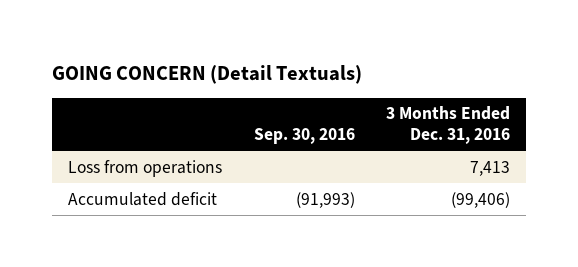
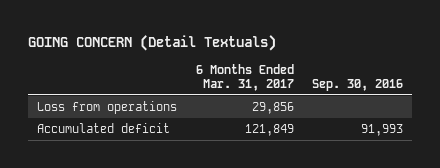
- | Sep. 30, 2016 | 3 Months Ended Dec. 31, 2016
+ | 6 Months Ended Mar. 31, 2017 | Sep. 30, 2016
- Accumulated deficit | (91,993) | (99,406)
+ Accumulated deficit | 121,849 | 91,993

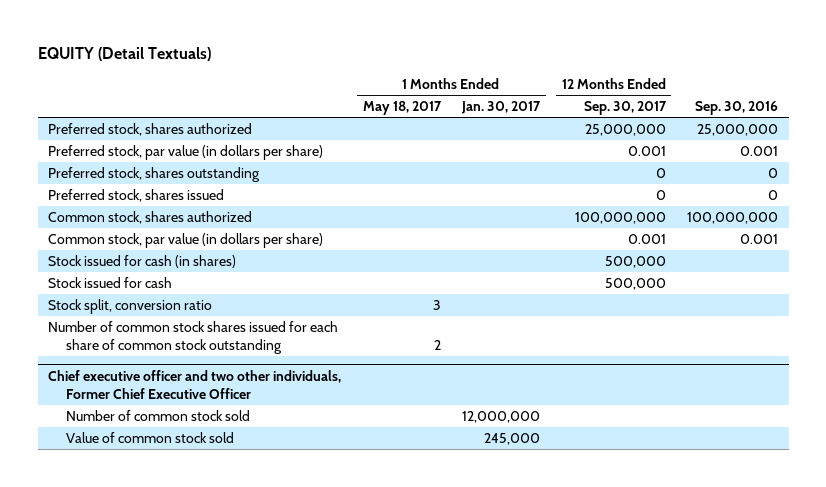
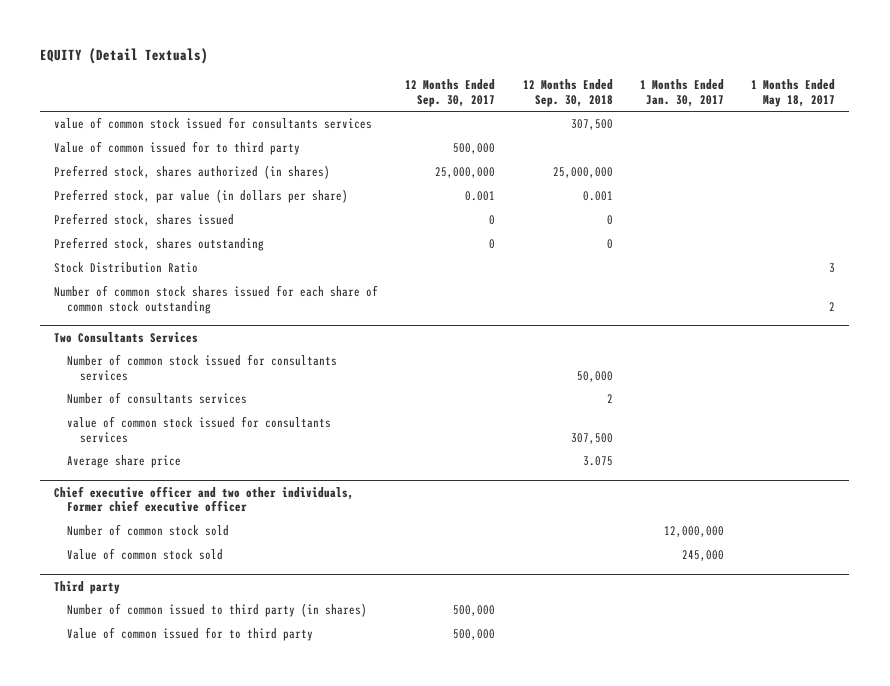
- | 1 Months Ended May 18, 2017 | 1 Months Ended Jan. 30, 2017 | 12 Months Ended Sep. 30, 2017 | Sep. 30, 2016
+ | 12 Months Ended Sep. 30, 2017 | 12 Months Ended Sep. 30, 2018 | 1 Months Ended Jan. 30, 2017 | 1 Months Ended May 18, 2017
- Preferred stock, shares authorized | | | 25,000,000 | 25,000,000
+ value of common stock issued for consultants services | | 307,500 | |
+ Value of common issued for to third party | 500,000 | | |
+ Preferred stock, shares authorized (in shares) | 25,000,000 | 25,000,000 | |
- Common stock, shares authorized | | | 100,000,000 | 100,000,000
- Common stock, par value (in dollars per share) | | | 0.001 | 0.001
- Stock issued for cash (in shares) | | | 500,000 |
- Stock issued for cash | | | 500,000 |
- Stock split, conversion ratio | 3 | | |
moved down: Preferred stock, shares outstanding | 0 | 0 | |
+ Stock Distribution Ratio | | | | 3
- Chief executive officer and two other individuals, Former Chief Executive Officer
+ Two Consultants Services
+ Number of common stock issued for consultants services | | 50,000 | |
+ Number of consultants services | | 2 | |
+ value of common stock issued for consultants services | | 307,500 | |
+ Average share price | | 3.075 | |
+ Chief executive officer and two other individuals, Former chief executive officer
+ Third party
+ Number of common issued to third party (in shares) | 500,000 | | |
+ Value of common issued for to third party | 500,000 | | |

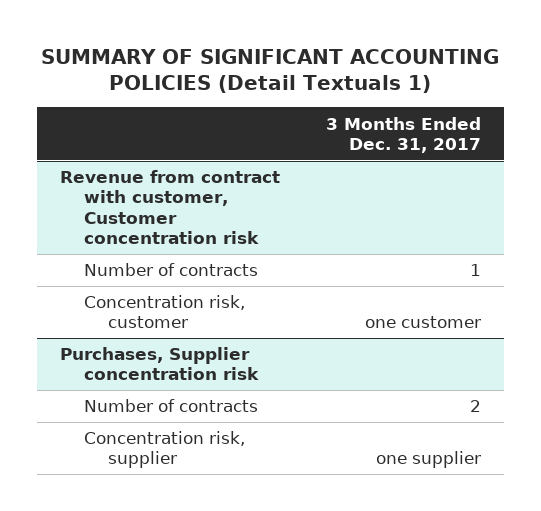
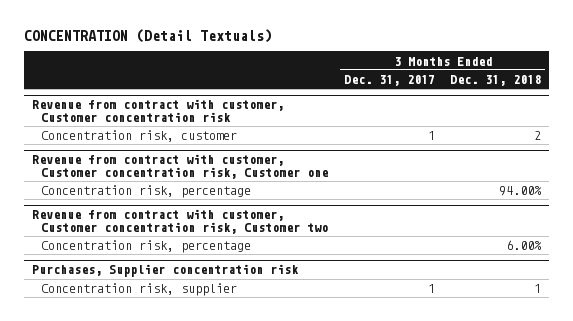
- SUMMARY OF SIGNIFICANT ACCOUNTING POLICIES (Detail Textuals 1)
+ CONCENTRATION (Detail Textuals)
- | 3 Months Ended Dec. 31, 2017
+ | 3 Months Ended Dec. 31, 2017 | 3 Months Ended Dec. 31, 2018
@ Revenue from contract with customer, Customer concentration risk
- Number of contracts | 1
- Concentration risk, customer | one customer
+ Concentration risk, customer | 1 | 2
+ Revenue from contract with customer, Customer concentration risk, Customer one
+ Concentration risk, percentage | | 94.00%
+ Revenue from contract with customer, Customer concentration risk, Customer two
+ Concentration risk, percentage | | 6.00%
@ Purchases, Supplier concentration risk
- Number of contracts | 2
- Concentration risk, supplier | one supplier
+ Concentration risk, supplier | 1 | 1

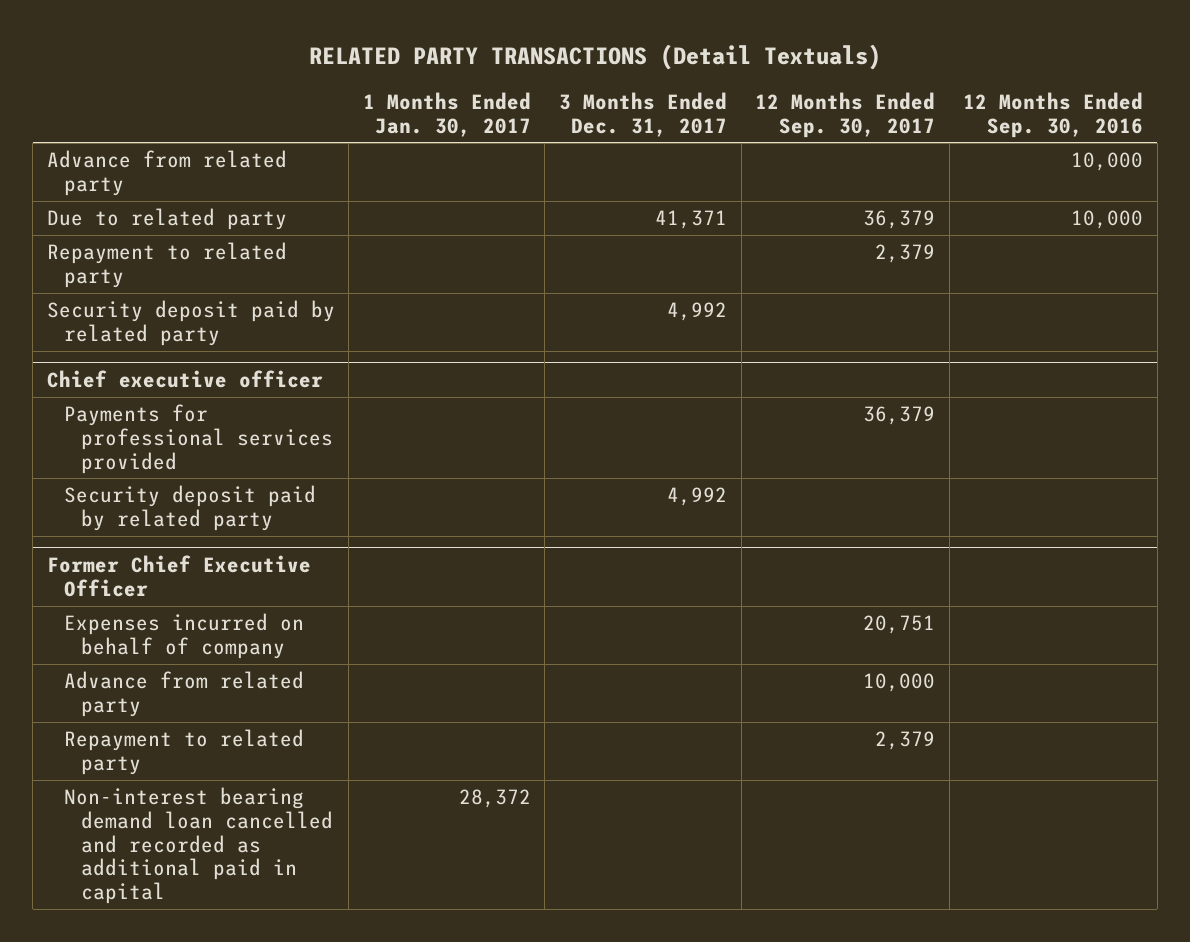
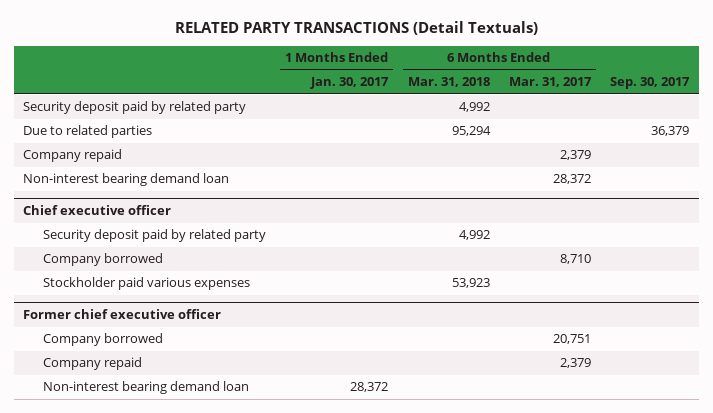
- | 1 Months Ended Jan. 30, 2017 | 3 Months Ended Dec. 31, 2017 | 12 Months Ended Sep. 30, 2017 | 12 Months Ended Sep. 30, 2016
+ | 1 Months Ended Jan. 30, 2017 | 6 Months Ended Mar. 31, 2018 | 6 Months Ended Mar. 31, 2017 | Sep. 30, 2017
- Advance from related party | | | | 10,000
- Due to related party | | 41,371 | 36,379 | 10,000
- Repayment to related party | | | 2,379 |
+ Due to related parties | | 95,294 | | 36,379
+ Company repaid | | | 2,379 |
+ Non-interest bearing demand loan | | | 28,372 |
@ Chief executive officer
- Payments for professional services provided | | | 36,379 |
- Former Chief Executive Officer
- Expenses incurred on behalf of company | | | 20,751 |
- Advance from related party | | | 10,000 |
- Repayment to related party | | | 2,379 |
- Non-interest bearing demand loan cancelled and recorded as additional paid in capital | 28,372 | | |
@ Chief executive officer
+ Company borrowed | | | 8,710 |
+ Stockholder paid various expenses | | 53,923 | |
+ Former chief executive officer
+ Company borrowed | | | 20,751 |
+ Company repaid | | | 2,379 |
+ Non-interest bearing demand loan | 28,372 | | |

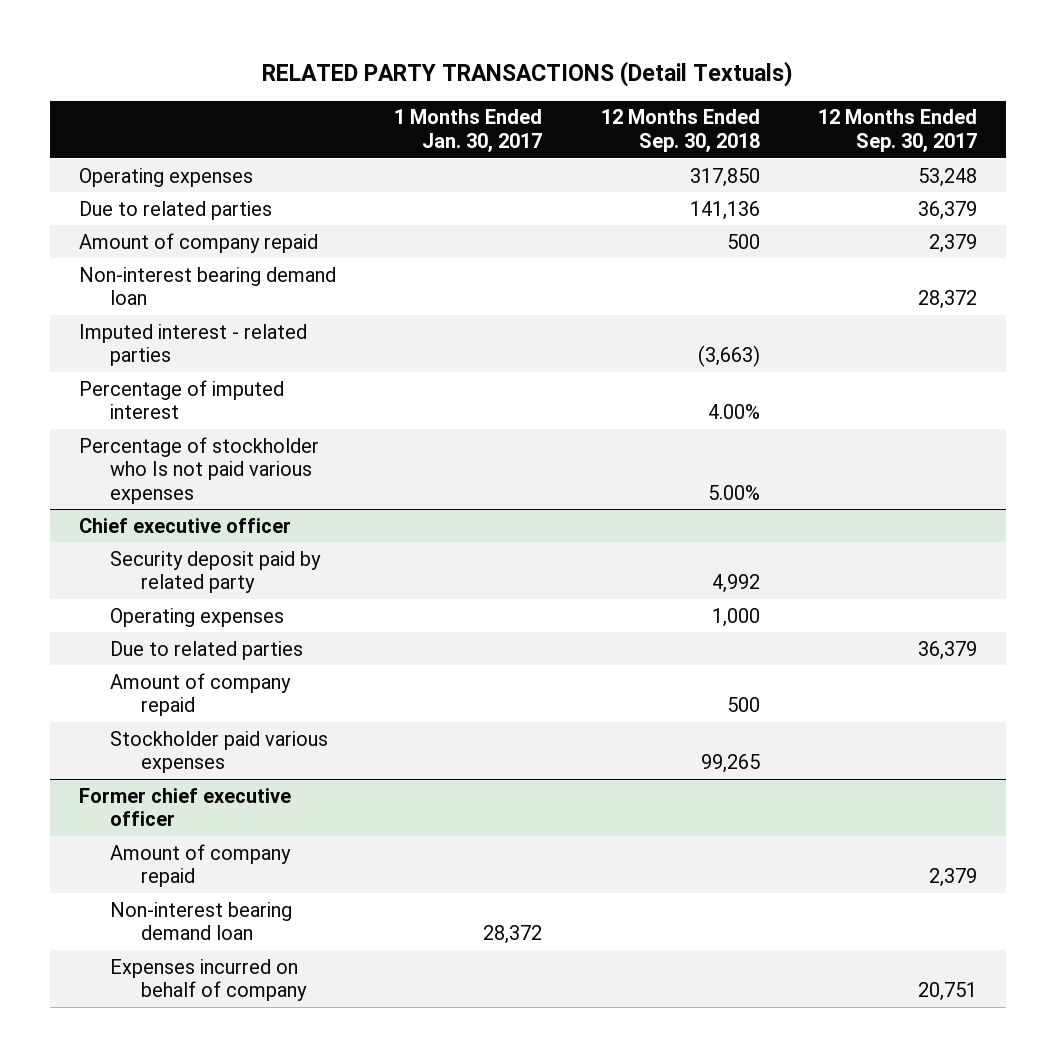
- | 1 Months Ended Jan. 30, 2017 | 6 Months Ended Mar. 31, 2018 | 6 Months Ended Mar. 31, 2017 | Sep. 30, 2017
+ | 1 Months Ended Jan. 30, 2017 | 12 Months Ended Sep. 30, 2018 | 12 Months Ended Sep. 30, 2017
- Security deposit paid by related party | | 4,992 | |
+ Operating expenses | | 317,850 | 53,248
- Company repaid | | | 2,379 |
+ Amount of company repaid | | 500 | 2,379
+ Imputed interest - related parties | | (3,663) |
+ Percentage of imputed interest | | 4.00% |
+ Percentage of stockholder who Is not paid various expenses | | 5.00% |
@ Chief executive officer
- Company borrowed | | | 8,710 |
+ Operating expenses | | 1,000 |
+ Due to related parties | | | 36,379
+ Amount of company repaid | | 500 |
@ Former chief executive officer
- Company borrowed | | | 20,751 |
- Company repaid | | | 2,379 |
+ Amount of company repaid | | | 2,379
+ Expenses incurred on behalf of company | | | 20,751

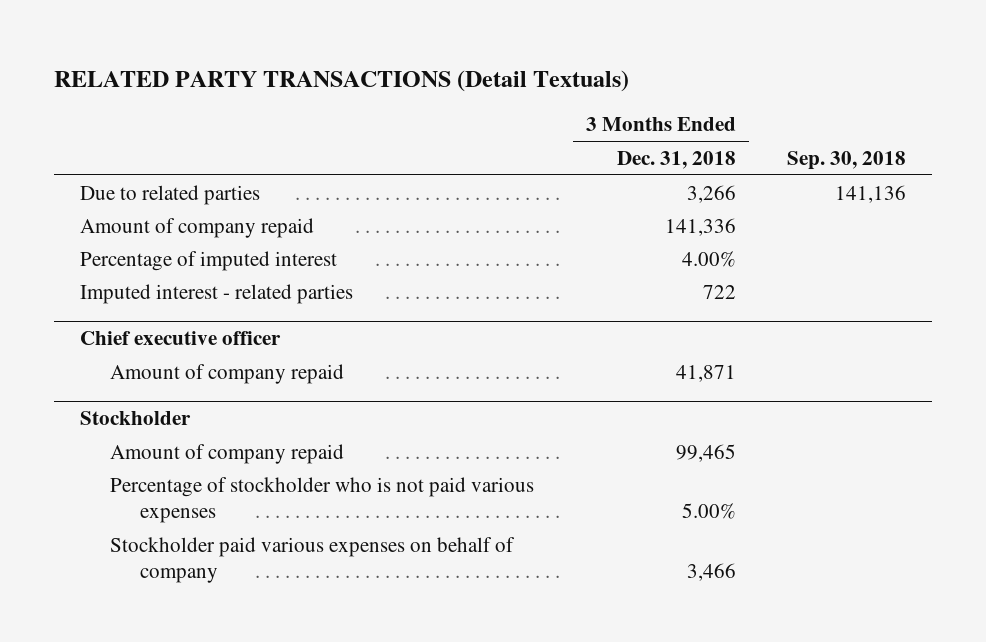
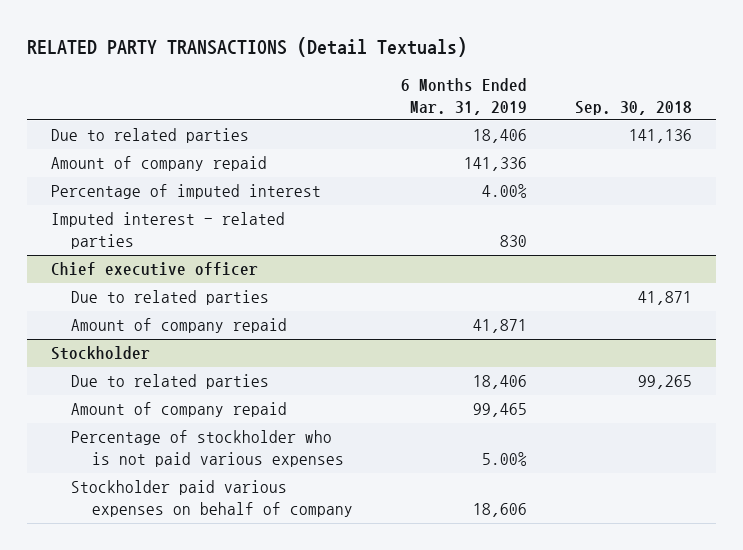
- | 3 Months Ended Dec. 31, 2018 | Sep. 30, 2018
+ | 6 Months Ended Mar. 31, 2019 | Sep. 30, 2018
@ Chief executive officer
+ Due to related parties | | 41,871
@ Stockholder
+ Due to related parties | 18,406 | 99,265

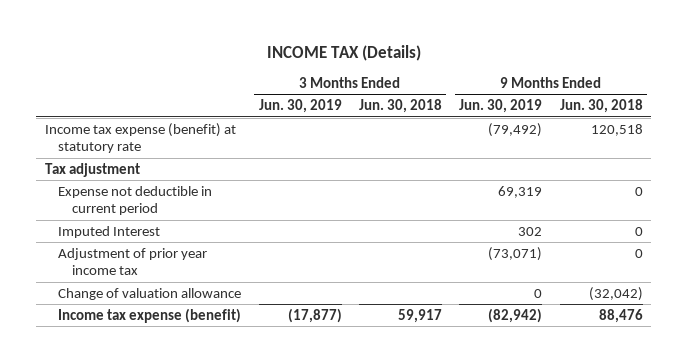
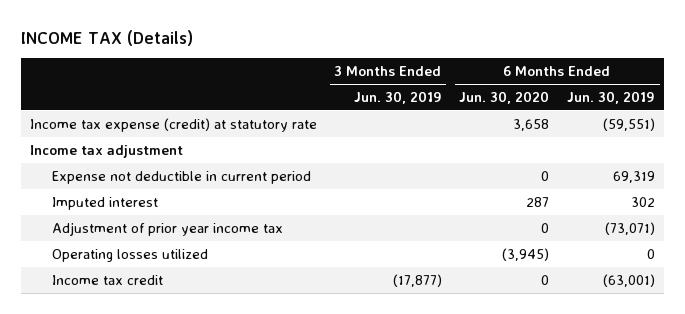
- | 3 Months Ended Jun. 30, 2019 | 3 Months Ended Jun. 30, 2018 | 9 Months Ended Jun. 30, 2019 | 9 Months Ended Jun. 30, 2018
+ | 3 Months Ended Jun. 30, 2019 | 6 Months Ended Jun. 30, 2020 | 6 Months Ended Jun. 30, 2019
- Income tax expense (benefit) at statutory rate | | | (79,492) | 120,518
- Tax adjustment
+ Income tax expense (credit) at statutory rate | | 3,658 | (59,551)
+ Income tax adjustment
- Imputed Interest | | | 302 | 0
+ Imputed interest | | 287 | 302
- Change of valuation allowance | | | 0 | (32,042)
- Income tax expense (benefit) | (17,877) | 59,917 | (82,942) | 88,476
+ Operating losses utilized | | (3,945) | 0
+ Income tax credit | (17,877) | 0 | (63,001)

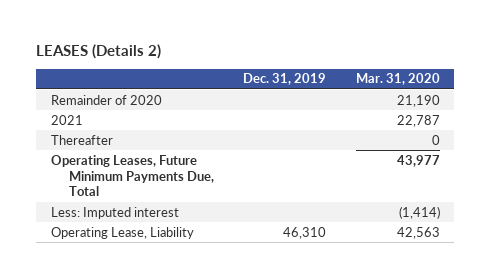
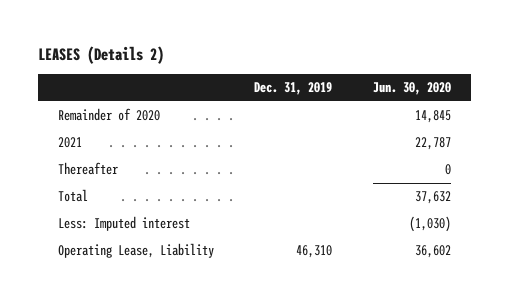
- | Dec. 31, 2019 | Mar. 31, 2020
+ | Dec. 31, 2019 | Jun. 30, 2020
- Operating Leases, Future Minimum Payments Due, Total | | 43,977
+ Total | | 37,632

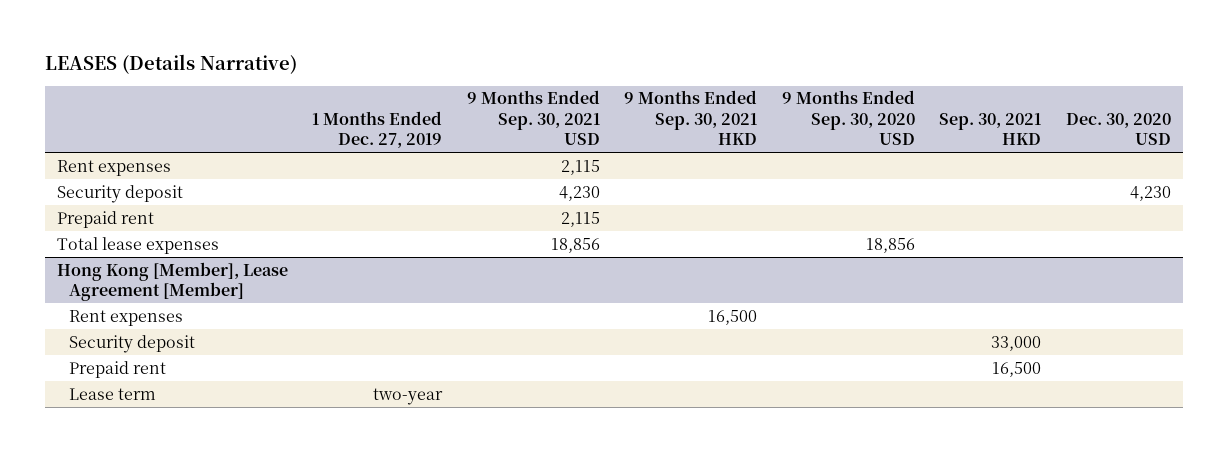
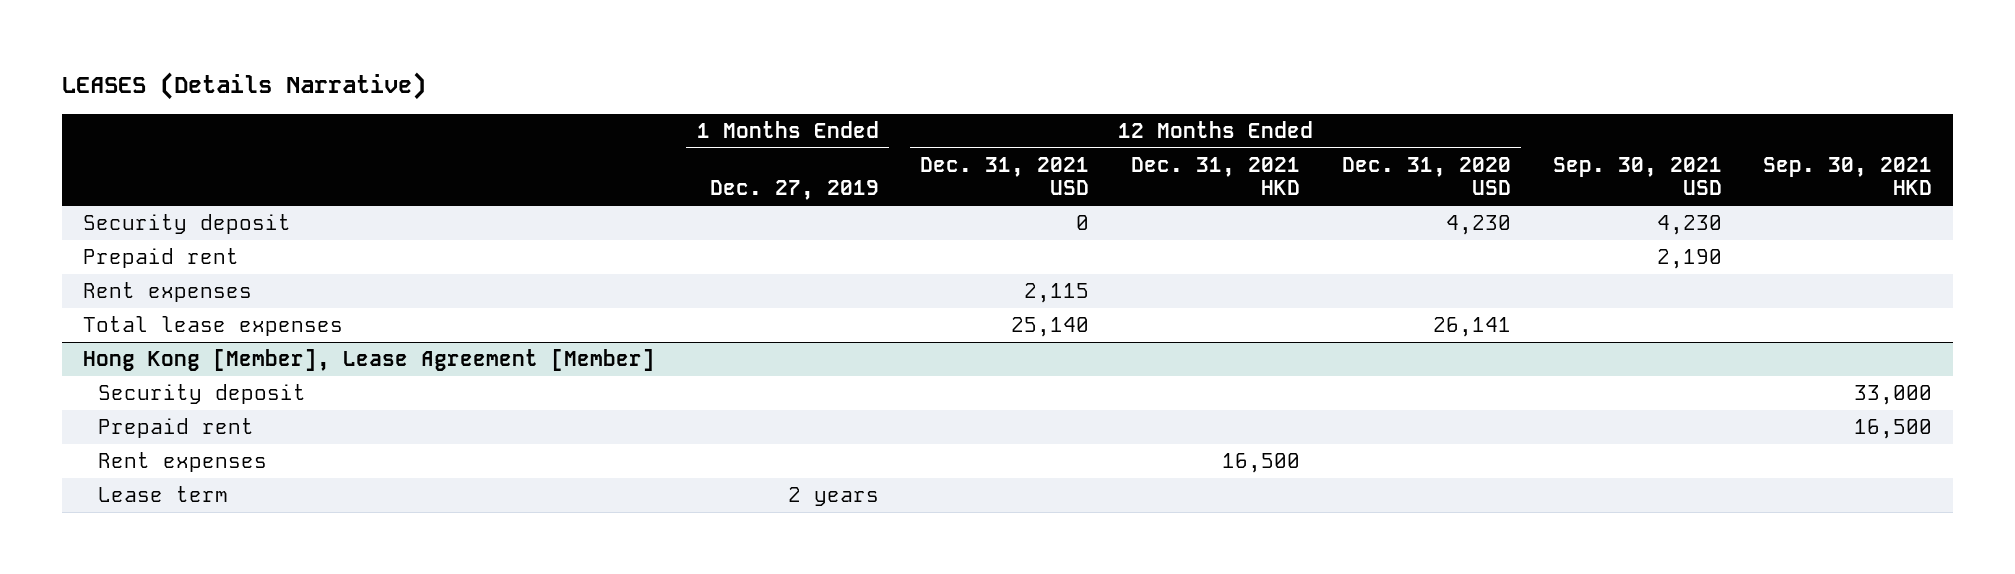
- | 1 Months Ended Dec. 27, 2019 | 9 Months Ended Sep. 30, 2021 USD | 9 Months Ended Sep. 30, 2021 HKD | 9 Months Ended Sep. 30, 2020 USD | Sep. 30, 2021 HKD | Dec. 30, 2020 USD
+ | 1 Months Ended Dec. 27, 2019 | 12 Months Ended Dec. 31, 2021 USD | 12 Months Ended Dec. 31, 2021 HKD | 12 Months Ended Dec. 31, 2020 USD | Sep. 30, 2021 USD | Sep. 30, 2021 HKD
moved down: Rent expenses | | 2,115 | | | |
@ Hong Kong [Member], Lease Agreement [Member]
- Lease term | two-year | | | | |
moved down: Rent expenses | | | 16,500 | | |
+ Lease term | 2 years | | | | |

